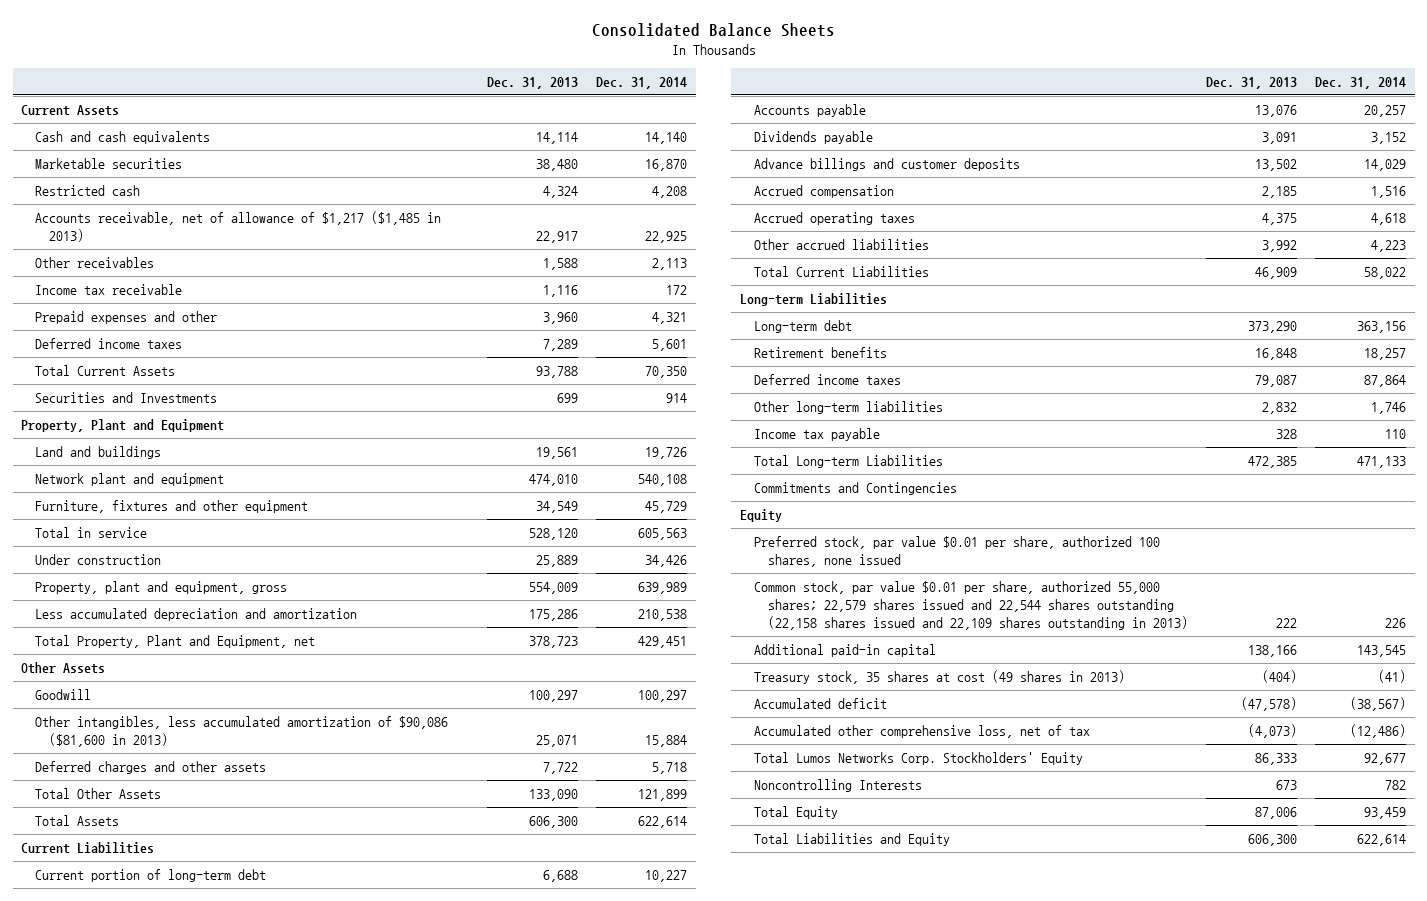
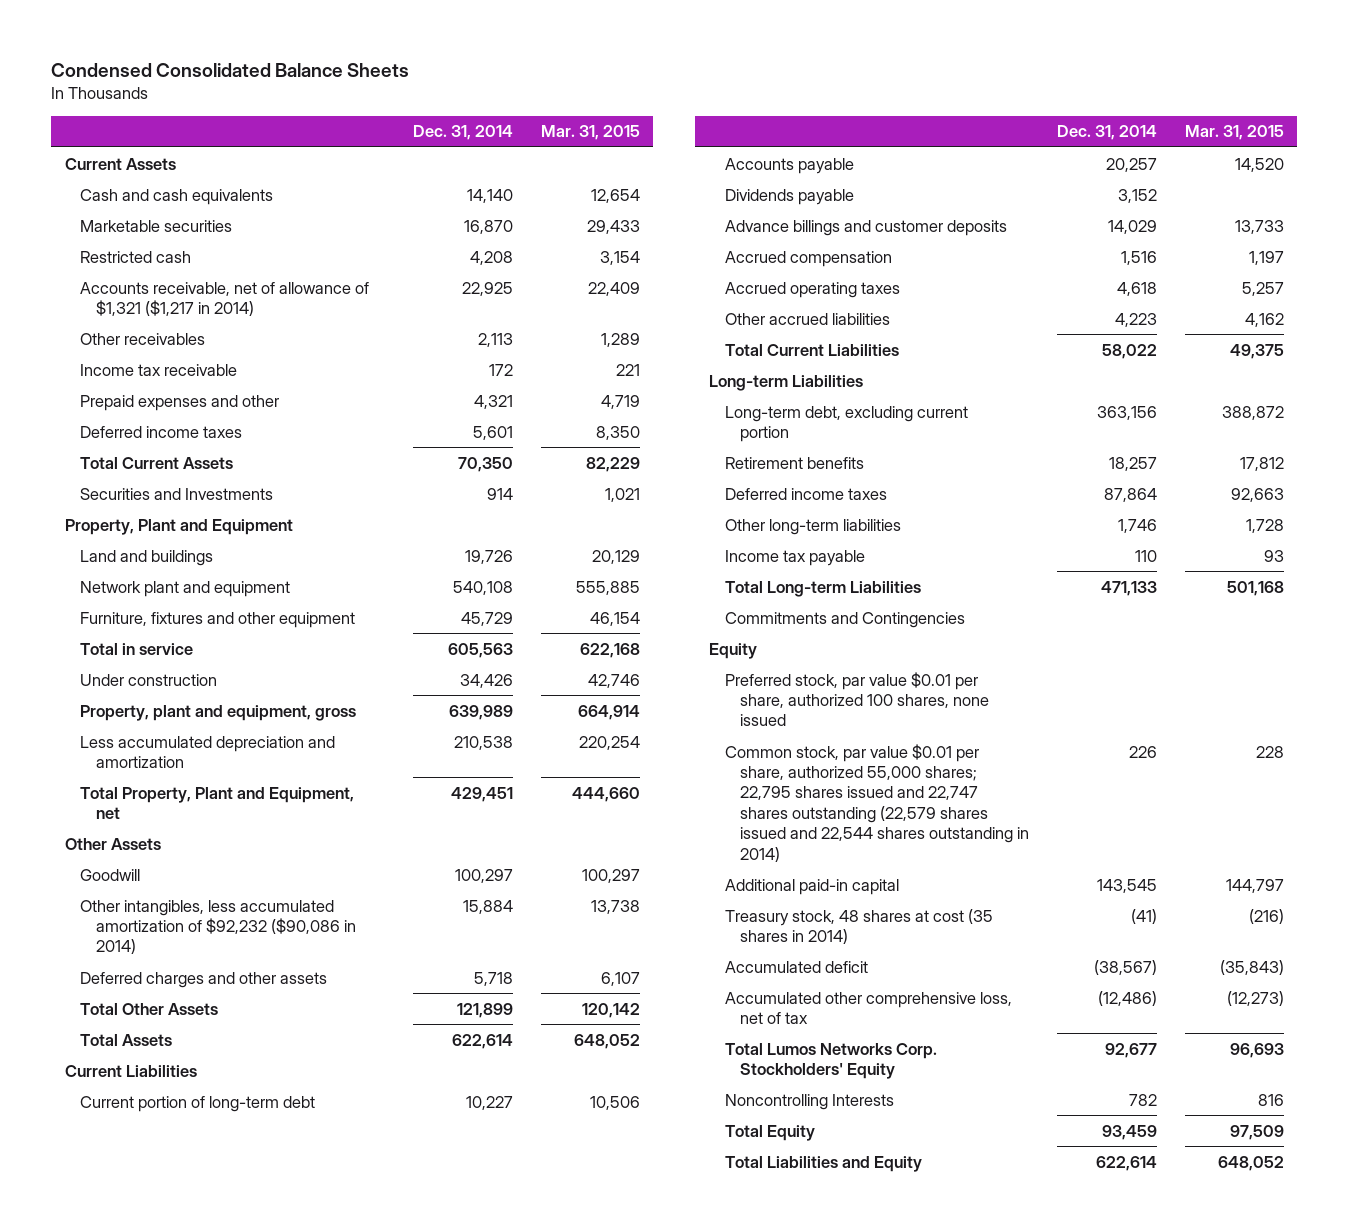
- Consolidated Balance Sheets
+ Condensed Consolidated Balance Sheets
- | Dec. 31, 2013 | Dec. 31, 2014
+ | Dec. 31, 2014 | Mar. 31, 2015
- Accounts receivable, net of allowance of $1,217 ($1,485 in 2013) | 22,917 | 22,925
+ Accounts receivable, net of allowance of $1,321 ($1,217 in 2014) | 22,925 | 22,409
- Other intangibles, less accumulated amortization of $90,086 ($81,600 in 2013) | 25,071 | 15,884
+ Other intangibles, less accumulated amortization of $92,232 ($90,086 in 2014) | 15,884 | 13,738
- Long-term debt | 373,290 | 363,156
+ Long-term debt, excluding current portion | 363,156 | 388,872
- Common stock, par value $0.01 per share, authorized 55,000 shares; 22,579 shares issued and 22,544 shares outstanding (22,158 shares issued and 22,109 shares outstanding in 2013) | 222 | 226
+ Common stock, par value $0.01 per share, authorized 55,000 shares; 22,795 shares issued and 22,747 shares outstanding (22,579 shares issued and 22,544 shares outstanding in 2014) | 226 | 228
- Treasury stock, 35 shares at cost (49 shares in 2013) | (404) | (41)
+ Treasury stock, 48 shares at cost (35 shares in 2014) | (41) | (216)

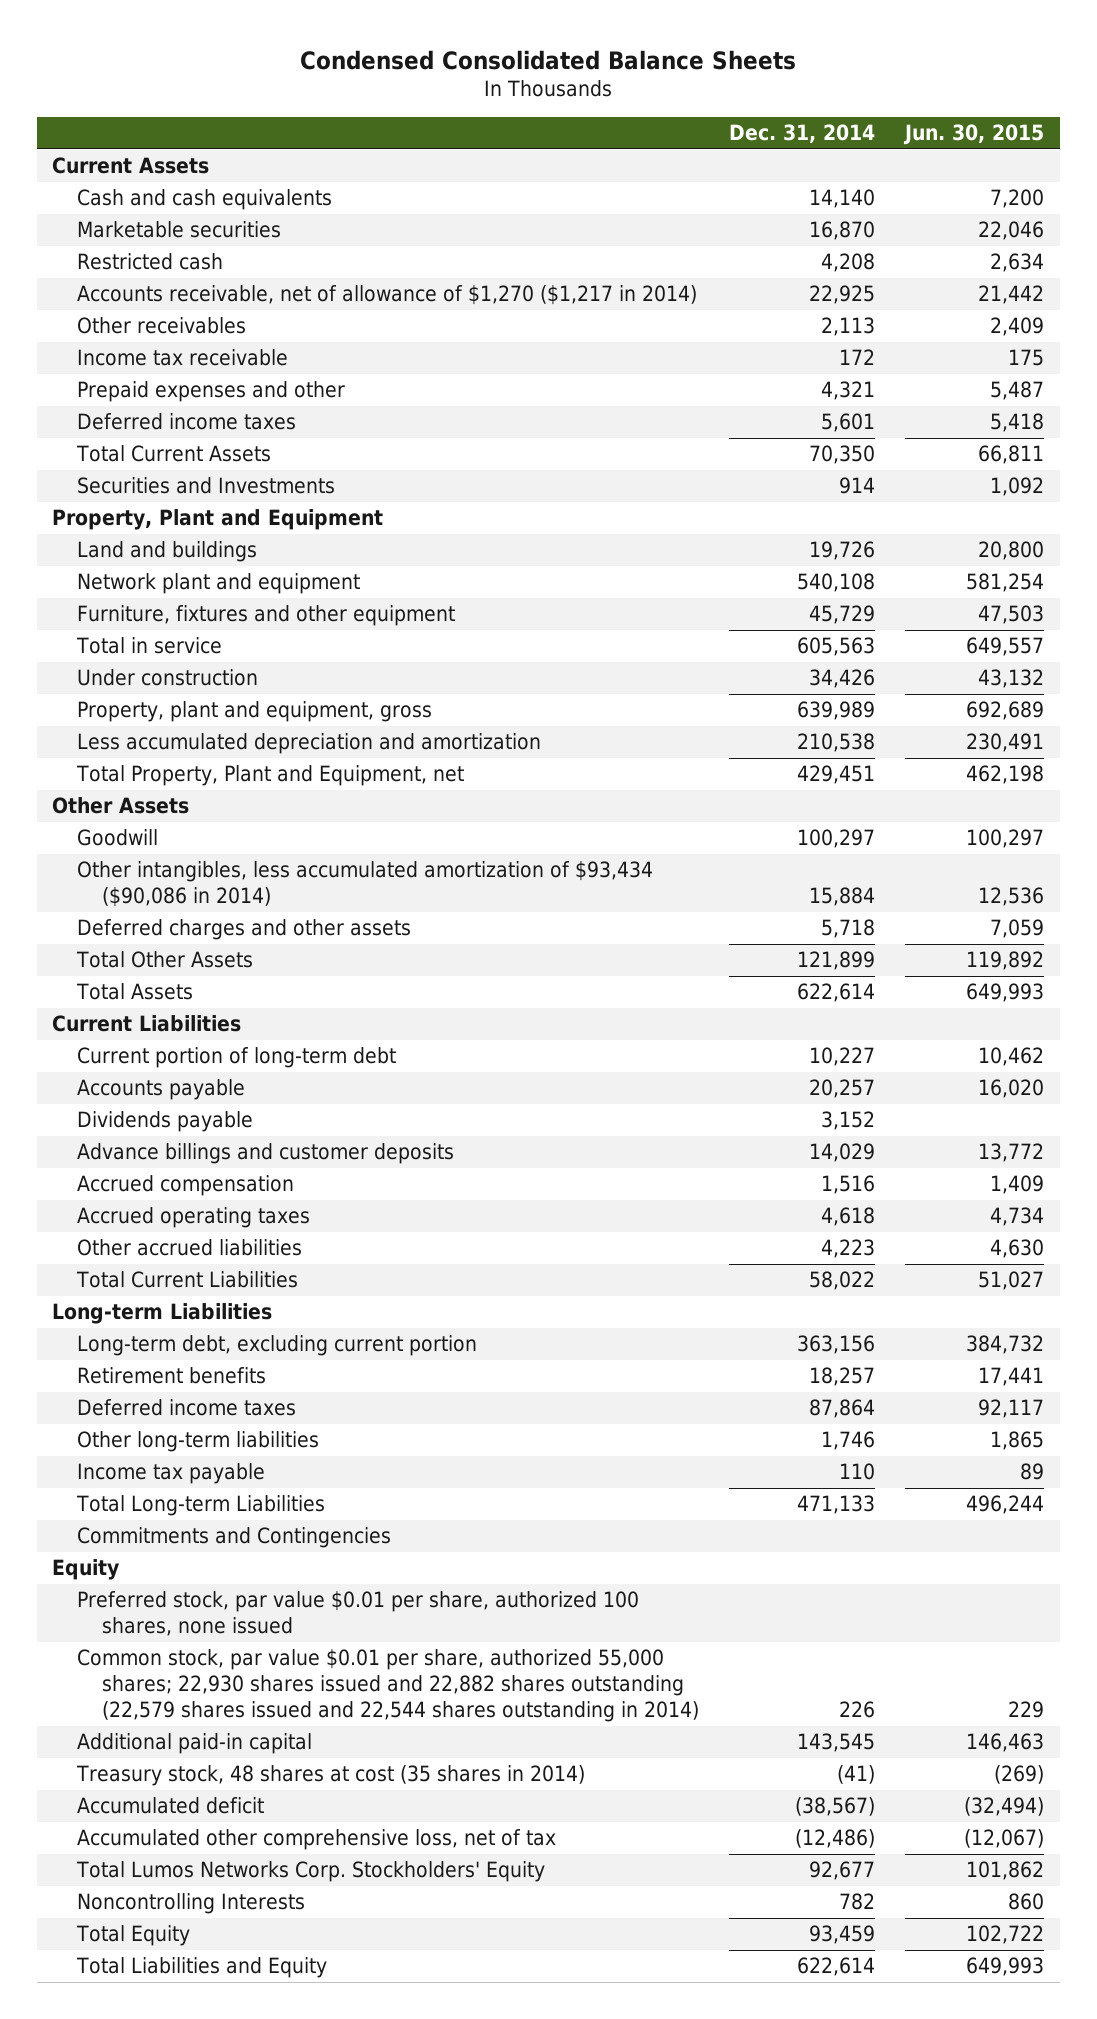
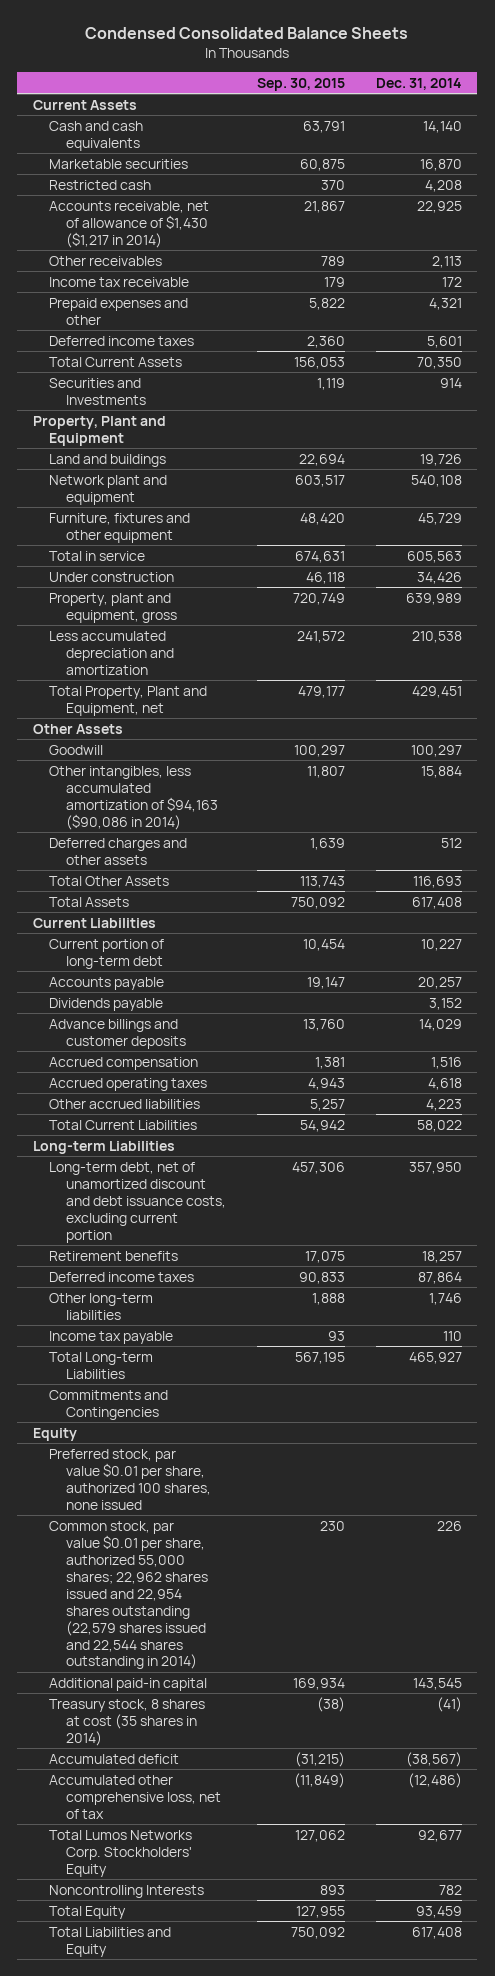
- | Dec. 31, 2014 | Jun. 30, 2015
+ | Sep. 30, 2015 | Dec. 31, 2014
- Accounts receivable, net of allowance of $1,270 ($1,217 in 2014) | 22,925 | 21,442
+ Accounts receivable, net of allowance of $1,430 ($1,217 in 2014) | 21,867 | 22,925
- Other intangibles, less accumulated amortization of $93,434 ($90,086 in 2014) | 15,884 | 12,536
- Deferred charges and other assets | 5,718 | 7,059
- Total Other Assets | 121,899 | 119,892
- Total Assets | 622,614 | 649,993
+ Other intangibles, less accumulated amortization of $94,163 ($90,086 in 2014) | 11,807 | 15,884
+ Deferred charges and other assets | 1,639 | 512
+ Total Other Assets | 113,743 | 116,693
+ Total Assets | 750,092 | 617,408
- Long-term debt, excluding current portion | 363,156 | 384,732
+ Long-term debt, net of unamortized discount and debt issuance costs, excluding current portion | 457,306 | 357,950
- Total Long-term Liabilities | 471,133 | 496,244
+ Total Long-term Liabilities | 567,195 | 465,927
- Common stock, par value $0.01 per share, authorized 55,000 shares; 22,930 shares issued and 22,882 shares outstanding (22,579 shares issued and 22,544 shares outstanding in 2014) | 226 | 229
+ Common stock, par value $0.01 per share, authorized 55,000 shares; 22,962 shares issued and 22,954 shares outstanding (22,579 shares issued and 22,544 shares outstanding in 2014) | 230 | 226
- Treasury stock, 48 shares at cost (35 shares in 2014) | (41) | (269)
+ Treasury stock, 8 shares at cost (35 shares in 2014) | (38) | (41)
- Total Liabilities and Equity | 622,614 | 649,993
+ Total Liabilities and Equity | 750,092 | 617,408

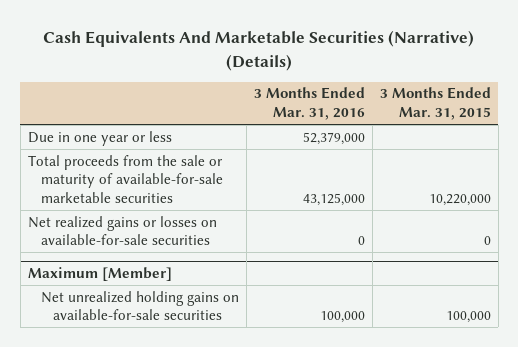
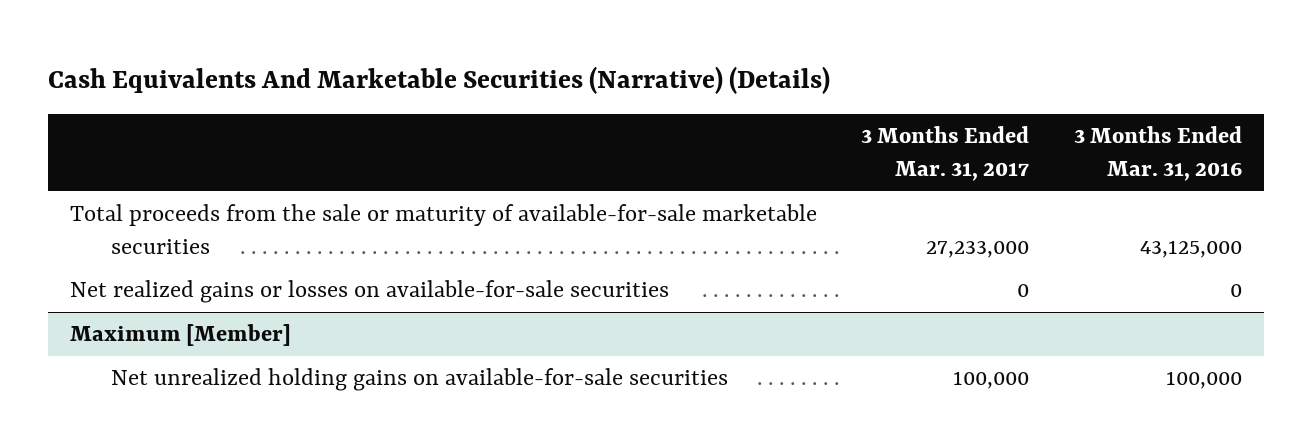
- | 3 Months Ended Mar. 31, 2016 | 3 Months Ended Mar. 31, 2015
+ | 3 Months Ended Mar. 31, 2017 | 3 Months Ended Mar. 31, 2016
- Due in one year or less | 52,379,000 |

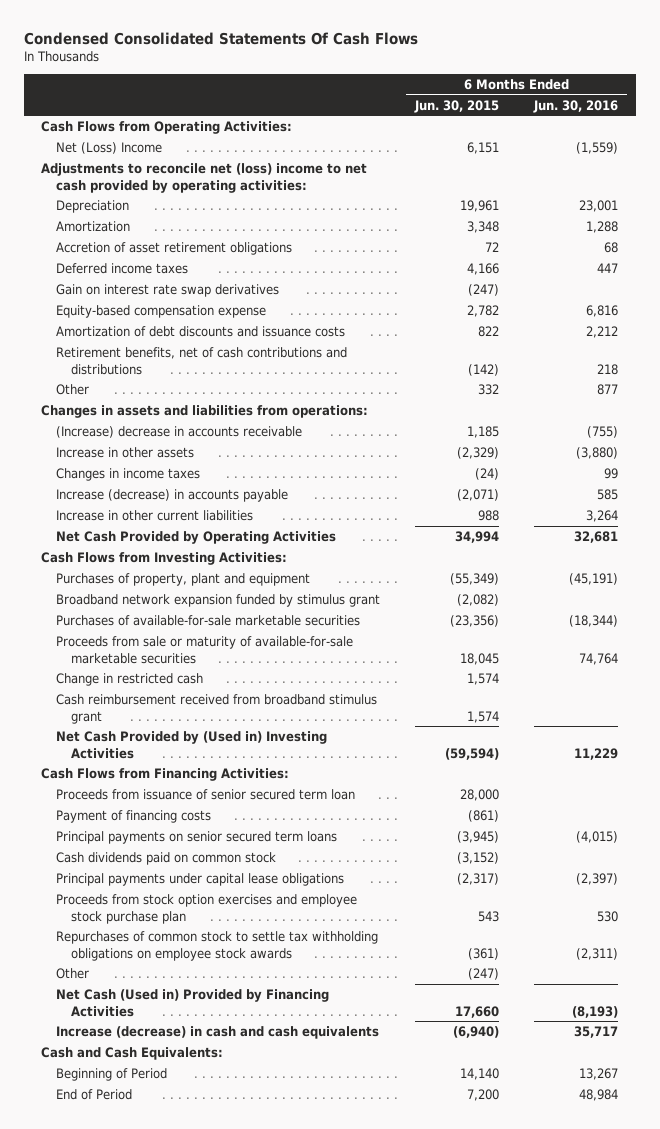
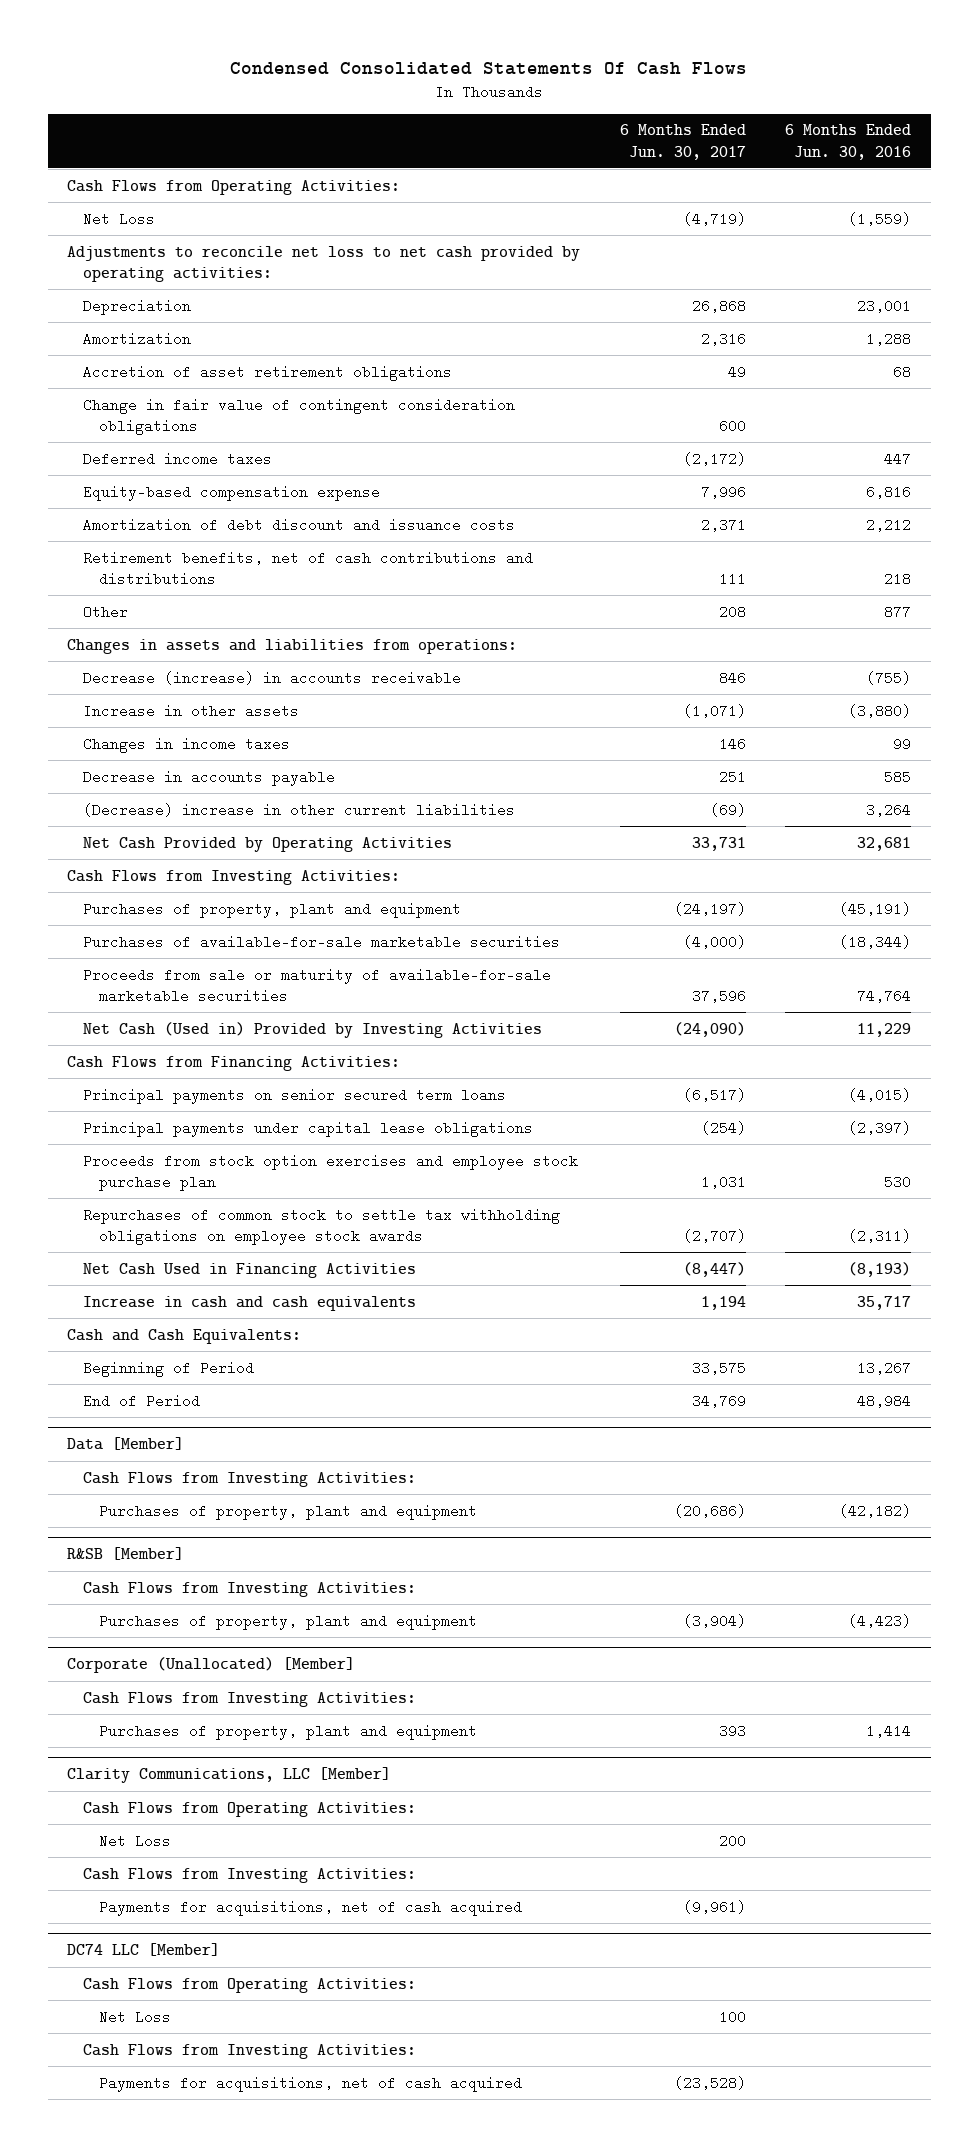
- | 6 Months Ended Jun. 30, 2015 | 6 Months Ended Jun. 30, 2016
+ | 6 Months Ended Jun. 30, 2017 | 6 Months Ended Jun. 30, 2016
- Net (Loss) Income | 6,151 | (1,559)
- Adjustments to reconcile net (loss) income to net cash provided by operating activities:
+ Net Loss | (4,719) | (1,559)
+ Adjustments to reconcile net loss to net cash provided by operating activities:
+ Change in fair value of contingent consideration obligations | 600 |
- Gain on interest rate swap derivatives | (247) |
- Amortization of debt discounts and issuance costs | 822 | 2,212
+ Amortization of debt discount and issuance costs | 2,371 | 2,212
- (Increase) decrease in accounts receivable | 1,185 | (755)
+ Decrease (increase) in accounts receivable | 846 | (755)
- Increase (decrease) in accounts payable | (2,071) | 585
- Increase in other current liabilities | 988 | 3,264
+ Decrease in accounts payable | 251 | 585
+ (Decrease) increase in other current liabilities | (69) | 3,264
- Broadband network expansion funded by stimulus grant | (2,082) |
- Change in restricted cash | 1,574 |
- Cash reimbursement received from broadband stimulus grant | 1,574 |
- Net Cash Provided by (Used in) Investing Activities | (59,594) | 11,229
+ Net Cash (Used in) Provided by Investing Activities | (24,090) | 11,229
- Proceeds from issuance of senior secured term loan | 28,000 |
- Payment of financing costs | (861) |
- Cash dividends paid on common stock | (3,152) |
- Other | (247) |
- Net Cash (Used in) Provided by Financing Activities | 17,660 | (8,193)
- Increase (decrease) in cash and cash equivalents | (6,940) | 35,717
+ Net Cash Used in Financing Activities | (8,447) | (8,193)
+ Increase in cash and cash equivalents | 1,194 | 35,717
+ Data [Member]
+ Cash Flows from Investing Activities:
+ Purchases of property, plant and equipment | (20,686) | (42,182)
+ R&SB [Member]
+ Cash Flows from Investing Activities:
+ Purchases of property, plant and equipment | (3,904) | (4,423)
+ Corporate (Unallocated) [Member]
+ Cash Flows from Investing Activities:
+ Purchases of property, plant and equipment | 393 | 1,414
+ Clarity Communications, LLC [Member]
+ Cash Flows from Operating Activities:
+ Net Loss | 200 |
+ Cash Flows from Investing Activities:
+ Payments for acquisitions, net of cash acquired | (9,961) |
+ DC74 LLC [Member]
+ Cash Flows from Operating Activities:
+ Net Loss | 100 |
+ Cash Flows from Investing Activities:
+ Payments for acquisitions, net of cash acquired | (23,528) |

